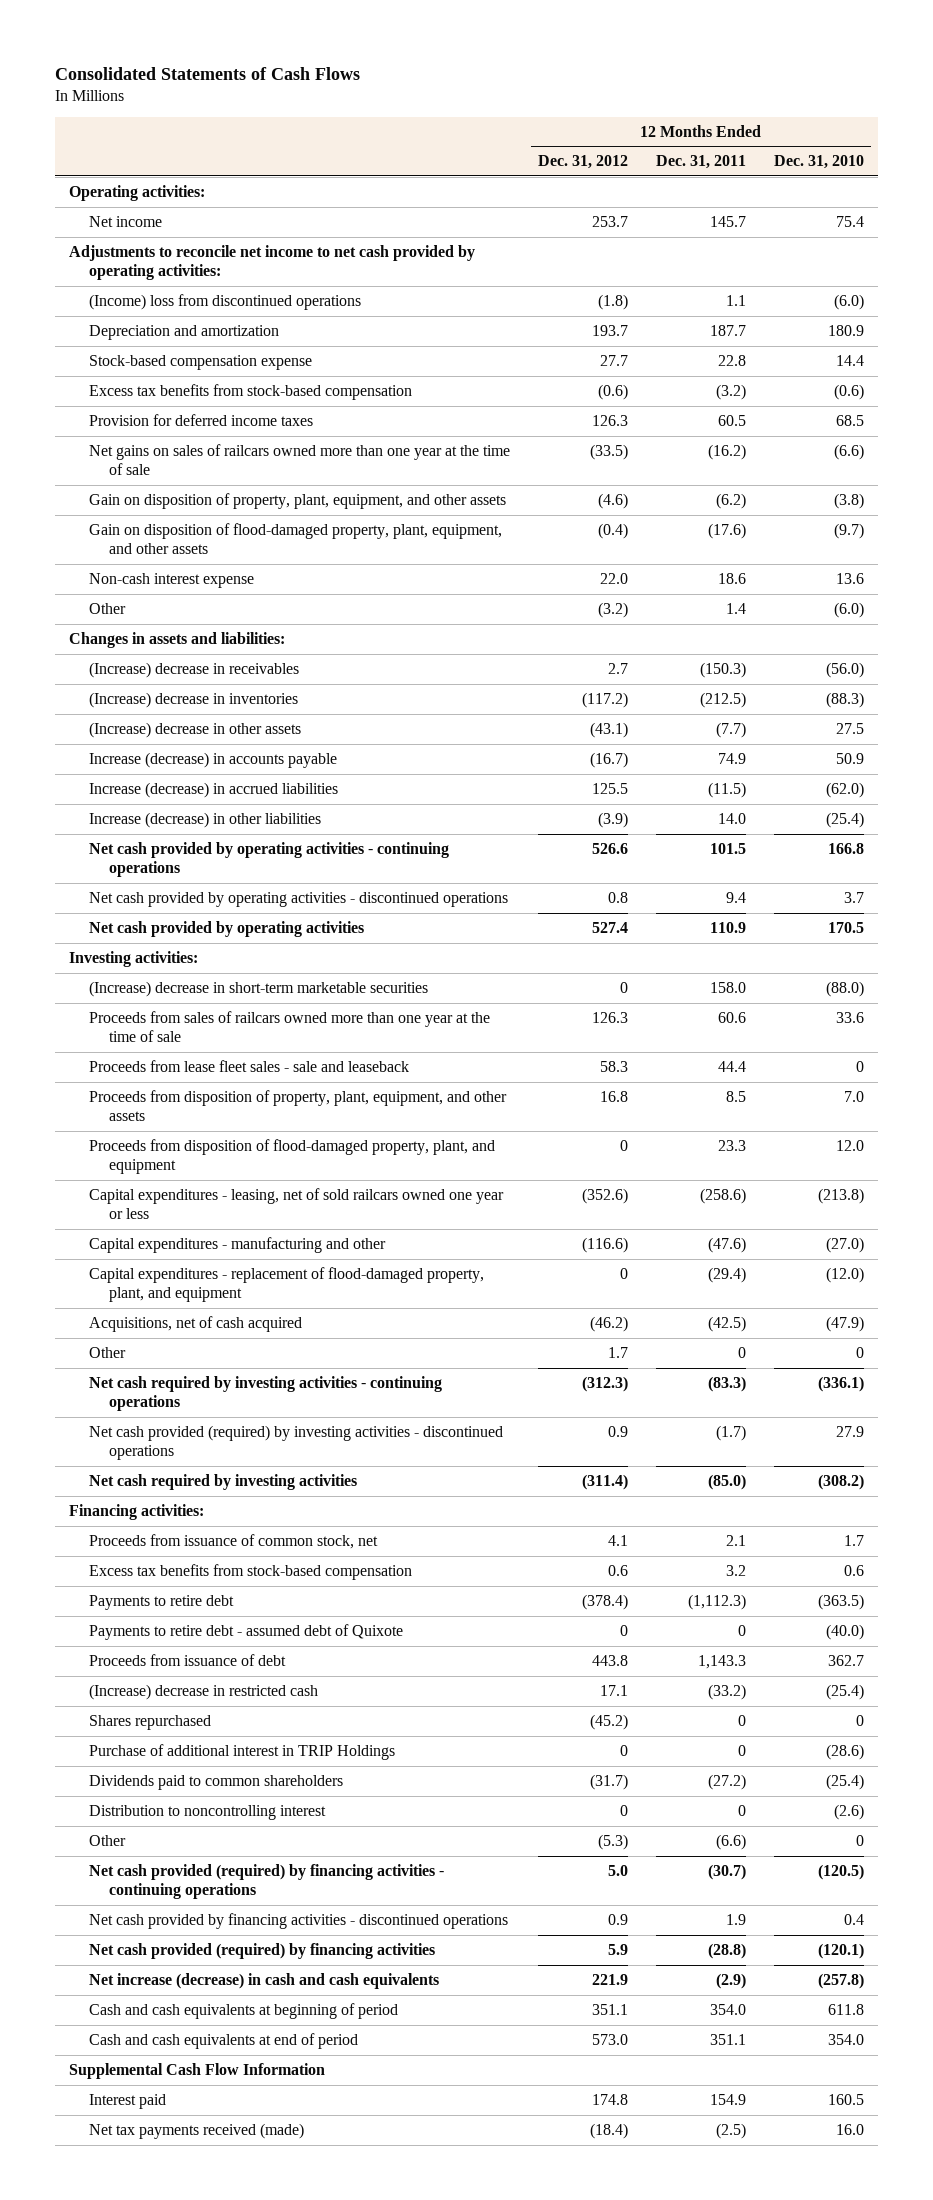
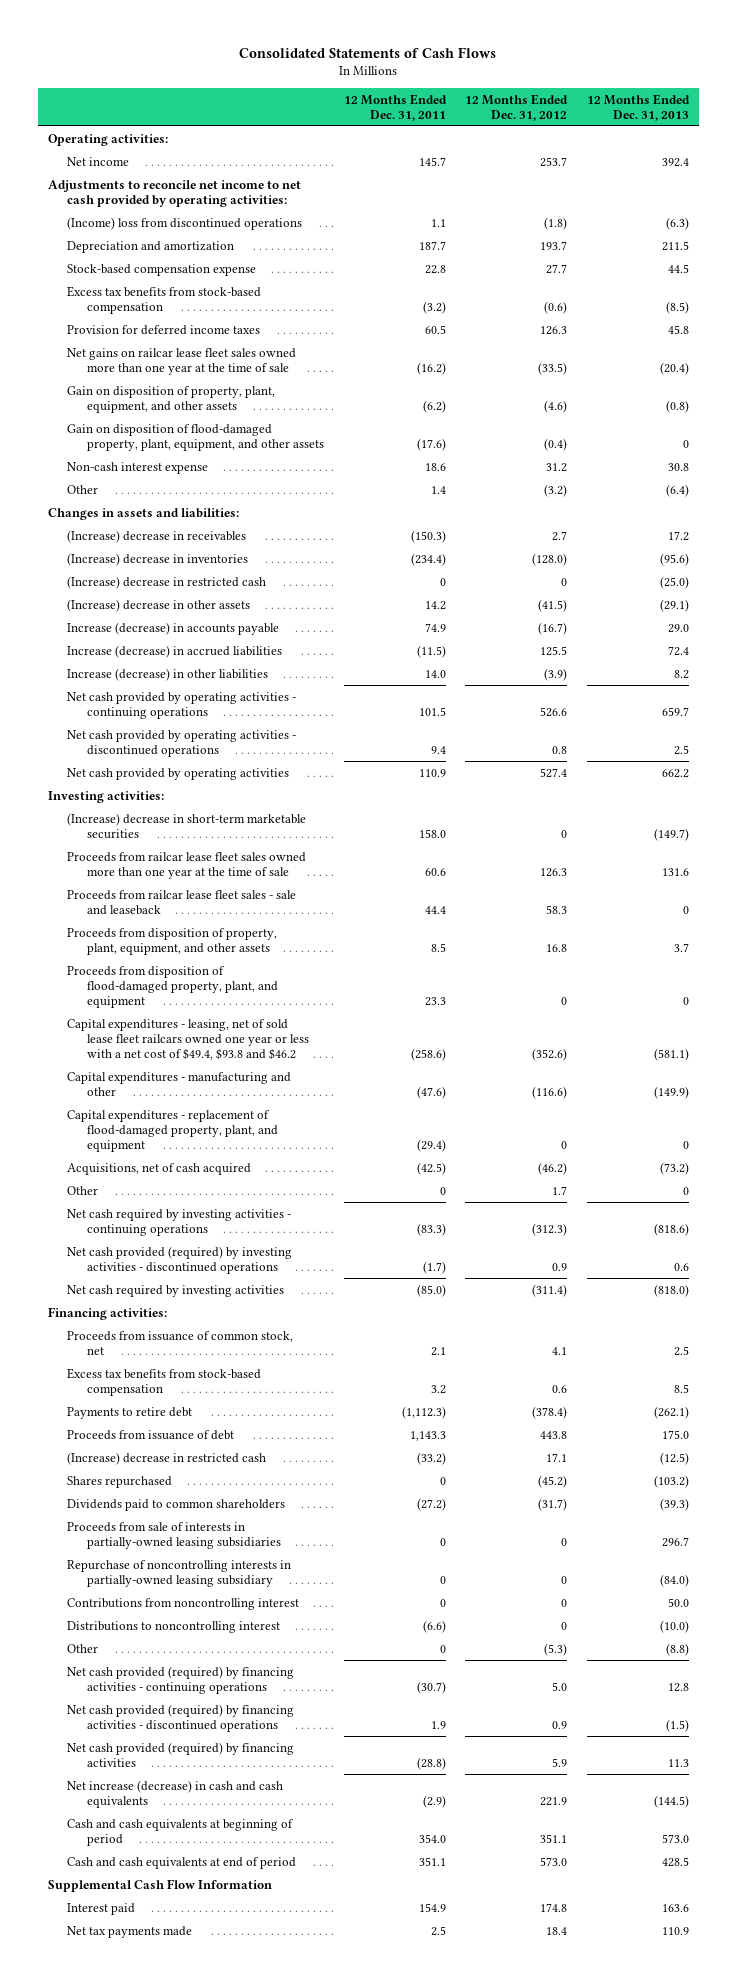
- | 12 Months Ended Dec. 31, 2012 | 12 Months Ended Dec. 31, 2011 | 12 Months Ended Dec. 31, 2010
+ | 12 Months Ended Dec. 31, 2011 | 12 Months Ended Dec. 31, 2012 | 12 Months Ended Dec. 31, 2013
- Net gains on sales of railcars owned more than one year at the time of sale | (33.5) | (16.2) | (6.6)
+ Net gains on railcar lease fleet sales owned more than one year at the time of sale | (16.2) | (33.5) | (20.4)
- Non-cash interest expense | 22.0 | 18.6 | 13.6
+ Non-cash interest expense | 18.6 | 31.2 | 30.8
- (Increase) decrease in inventories | (117.2) | (212.5) | (88.3)
- (Increase) decrease in other assets | (43.1) | (7.7) | 27.5
+ (Increase) decrease in inventories | (234.4) | (128.0) | (95.6)
+ (Increase) decrease in restricted cash | 0 | 0 | (25.0)
+ (Increase) decrease in other assets | 14.2 | (41.5) | (29.1)
- Proceeds from sales of railcars owned more than one year at the time of sale | 126.3 | 60.6 | 33.6
- Proceeds from lease fleet sales - sale and leaseback | 58.3 | 44.4 | 0
+ Proceeds from railcar lease fleet sales owned more than one year at the time of sale | 60.6 | 126.3 | 131.6
+ Proceeds from railcar lease fleet sales - sale and leaseback | 44.4 | 58.3 | 0
- Capital expenditures - leasing, net of sold railcars owned one year or less | (352.6) | (258.6) | (213.8)
+ Capital expenditures - leasing, net of sold lease fleet railcars owned one year or less with a net cost of $49.4, $93.8 and $46.2 | (258.6) | (352.6) | (581.1)
- Payments to retire debt - assumed debt of Quixote | 0 | 0 | (40.0)
- Purchase of additional interest in TRIP Holdings | 0 | 0 | (28.6)
- Distribution to noncontrolling interest | 0 | 0 | (2.6)
- Other | (5.3) | (6.6) | 0
+ Proceeds from sale of interests in partially-owned leasing subsidiaries | 0 | 0 | 296.7
+ Repurchase of noncontrolling interests in partially-owned leasing subsidiary | 0 | 0 | (84.0)
+ Contributions from noncontrolling interest | 0 | 0 | 50.0
+ Distributions to noncontrolling interest | (6.6) | 0 | (10.0)
+ Other | 0 | (5.3) | (8.8)
- Net cash provided by financing activities - discontinued operations | 0.9 | 1.9 | 0.4
+ Net cash provided (required) by financing activities - discontinued operations | 1.9 | 0.9 | (1.5)
- Net tax payments received (made) | (18.4) | (2.5) | 16.0
+ Net tax payments made | 2.5 | 18.4 | 110.9

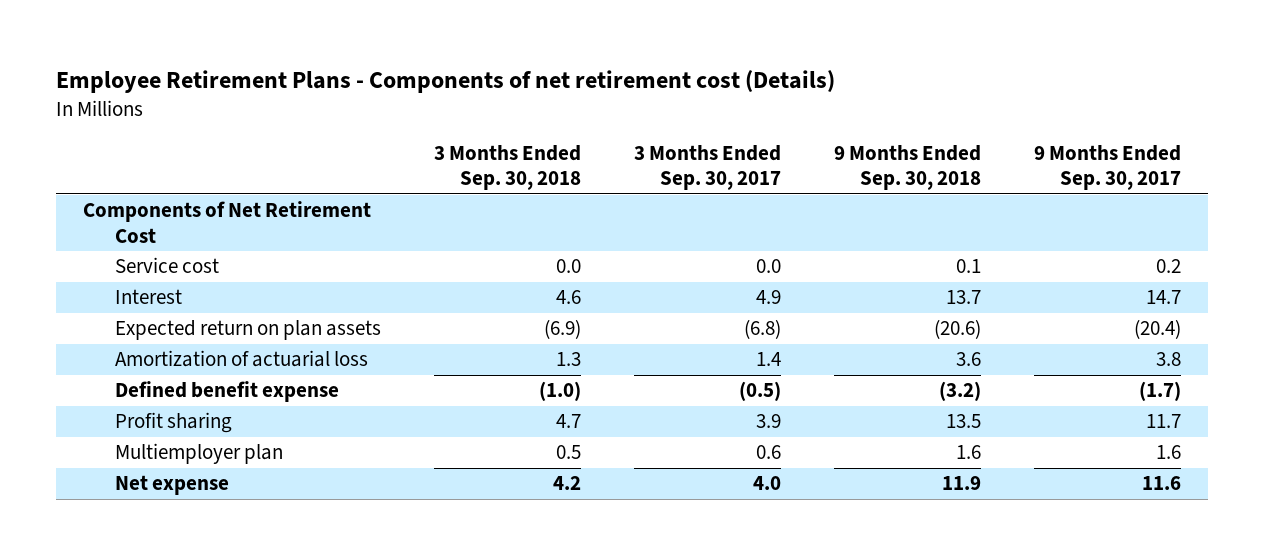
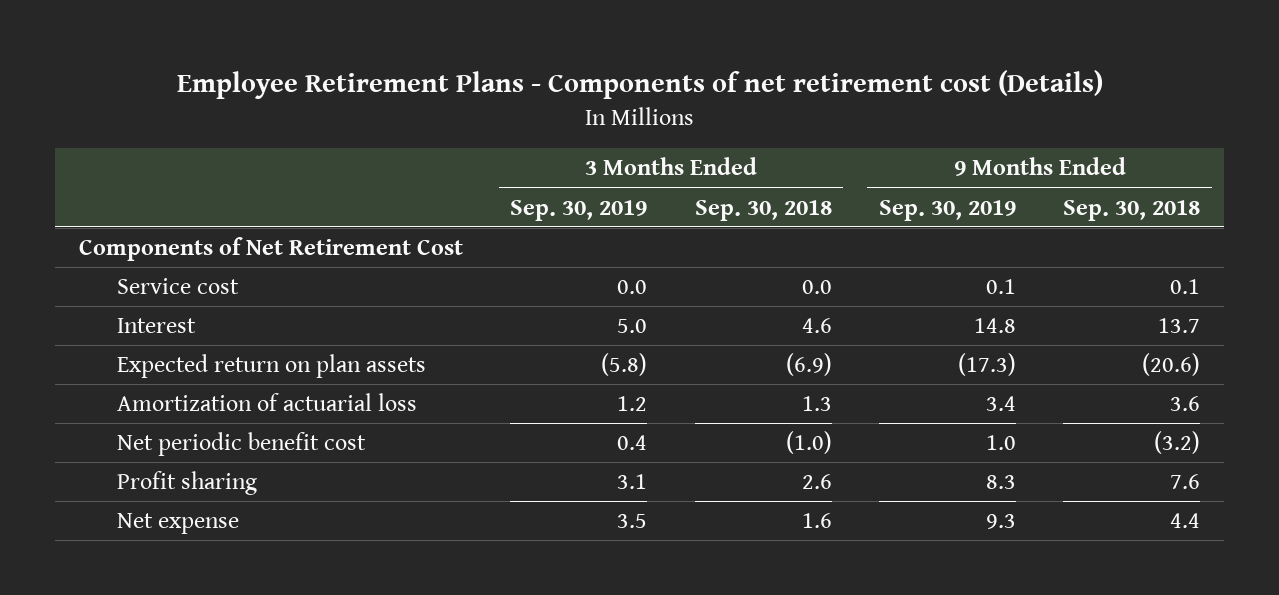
- | 3 Months Ended Sep. 30, 2018 | 3 Months Ended Sep. 30, 2017 | 9 Months Ended Sep. 30, 2018 | 9 Months Ended Sep. 30, 2017
+ | 3 Months Ended Sep. 30, 2019 | 3 Months Ended Sep. 30, 2018 | 9 Months Ended Sep. 30, 2019 | 9 Months Ended Sep. 30, 2018
- Defined benefit expense | (1.0) | (0.5) | (3.2) | (1.7)
- Profit sharing | 4.7 | 3.9 | 13.5 | 11.7
- Multiemployer plan | 0.5 | 0.6 | 1.6 | 1.6
- Net expense | 4.2 | 4.0 | 11.9 | 11.6
+ Net periodic benefit cost | 0.4 | (1.0) | 1.0 | (3.2)
+ Profit sharing | 3.1 | 2.6 | 8.3 | 7.6
+ Net expense | 3.5 | 1.6 | 9.3 | 4.4

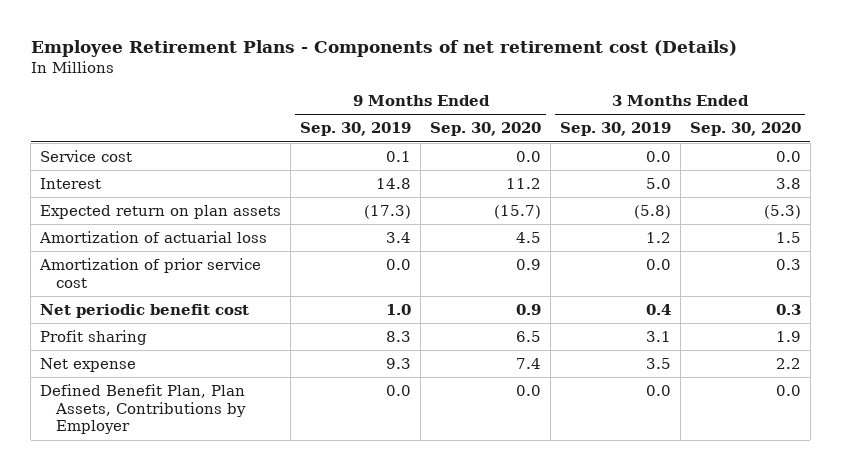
- | 3 Months Ended Sep. 30, 2019 | 3 Months Ended Sep. 30, 2018 | 9 Months Ended Sep. 30, 2019 | 9 Months Ended Sep. 30, 2018
+ | 9 Months Ended Sep. 30, 2019 | 9 Months Ended Sep. 30, 2020 | 3 Months Ended Sep. 30, 2019 | 3 Months Ended Sep. 30, 2020
- Components of Net Retirement Cost
+ Amortization of prior service cost | 0.0 | 0.9 | 0.0 | 0.3
+ Defined Benefit Plan, Plan Assets, Contributions by Employer | 0.0 | 0.0 | 0.0 | 0.0

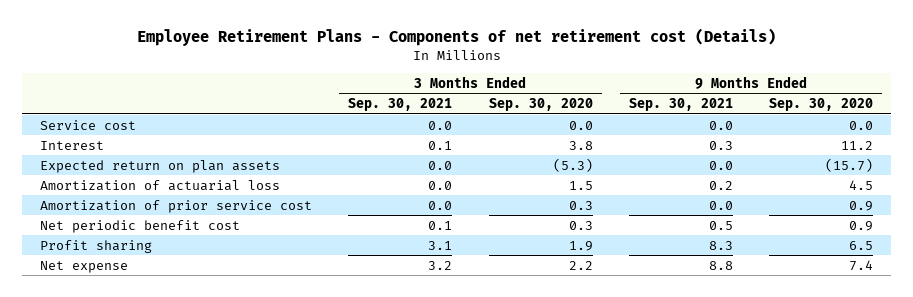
- | 9 Months Ended Sep. 30, 2019 | 9 Months Ended Sep. 30, 2020 | 3 Months Ended Sep. 30, 2019 | 3 Months Ended Sep. 30, 2020
+ | 3 Months Ended Sep. 30, 2021 | 3 Months Ended Sep. 30, 2020 | 9 Months Ended Sep. 30, 2021 | 9 Months Ended Sep. 30, 2020
- Defined Benefit Plan, Plan Assets, Contributions by Employer | 0.0 | 0.0 | 0.0 | 0.0

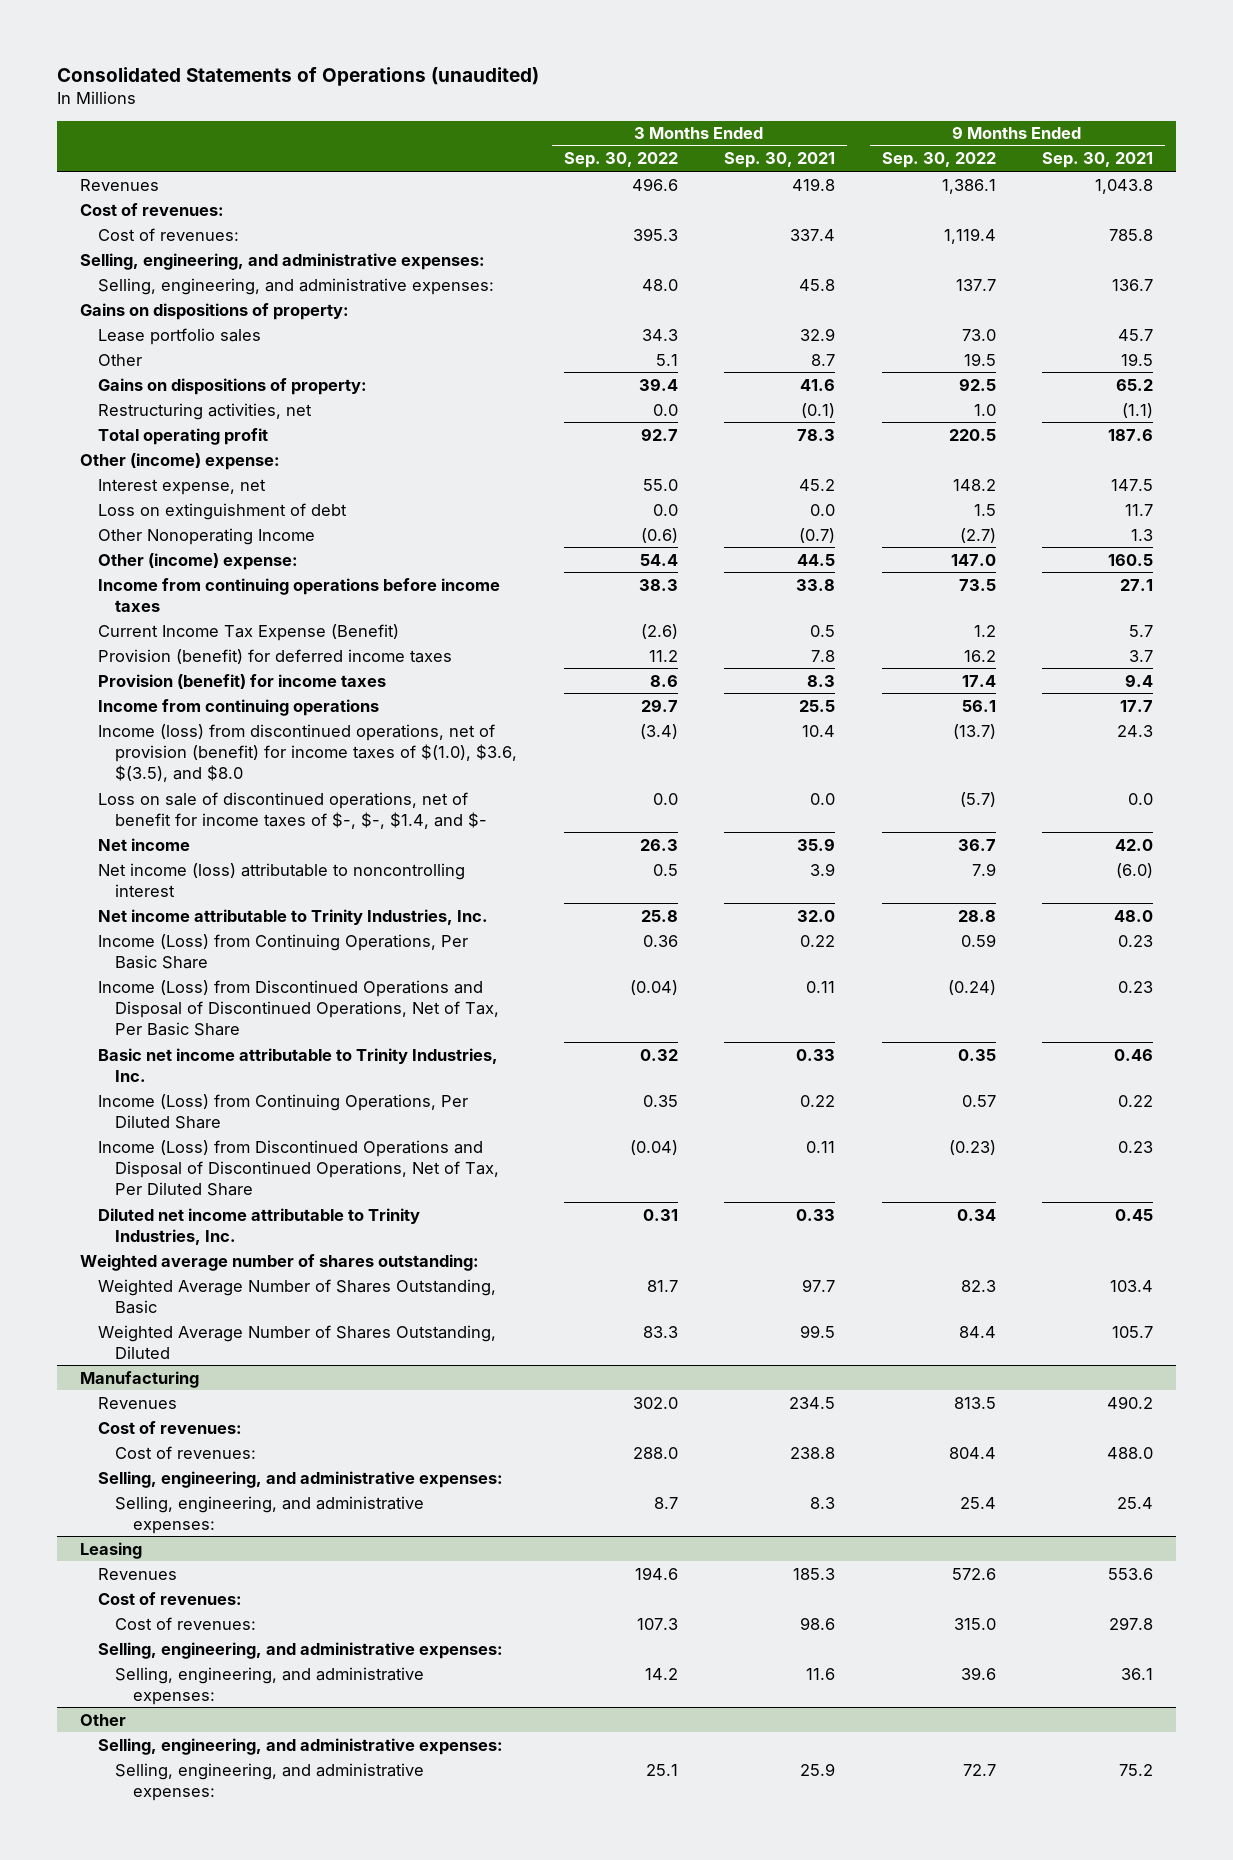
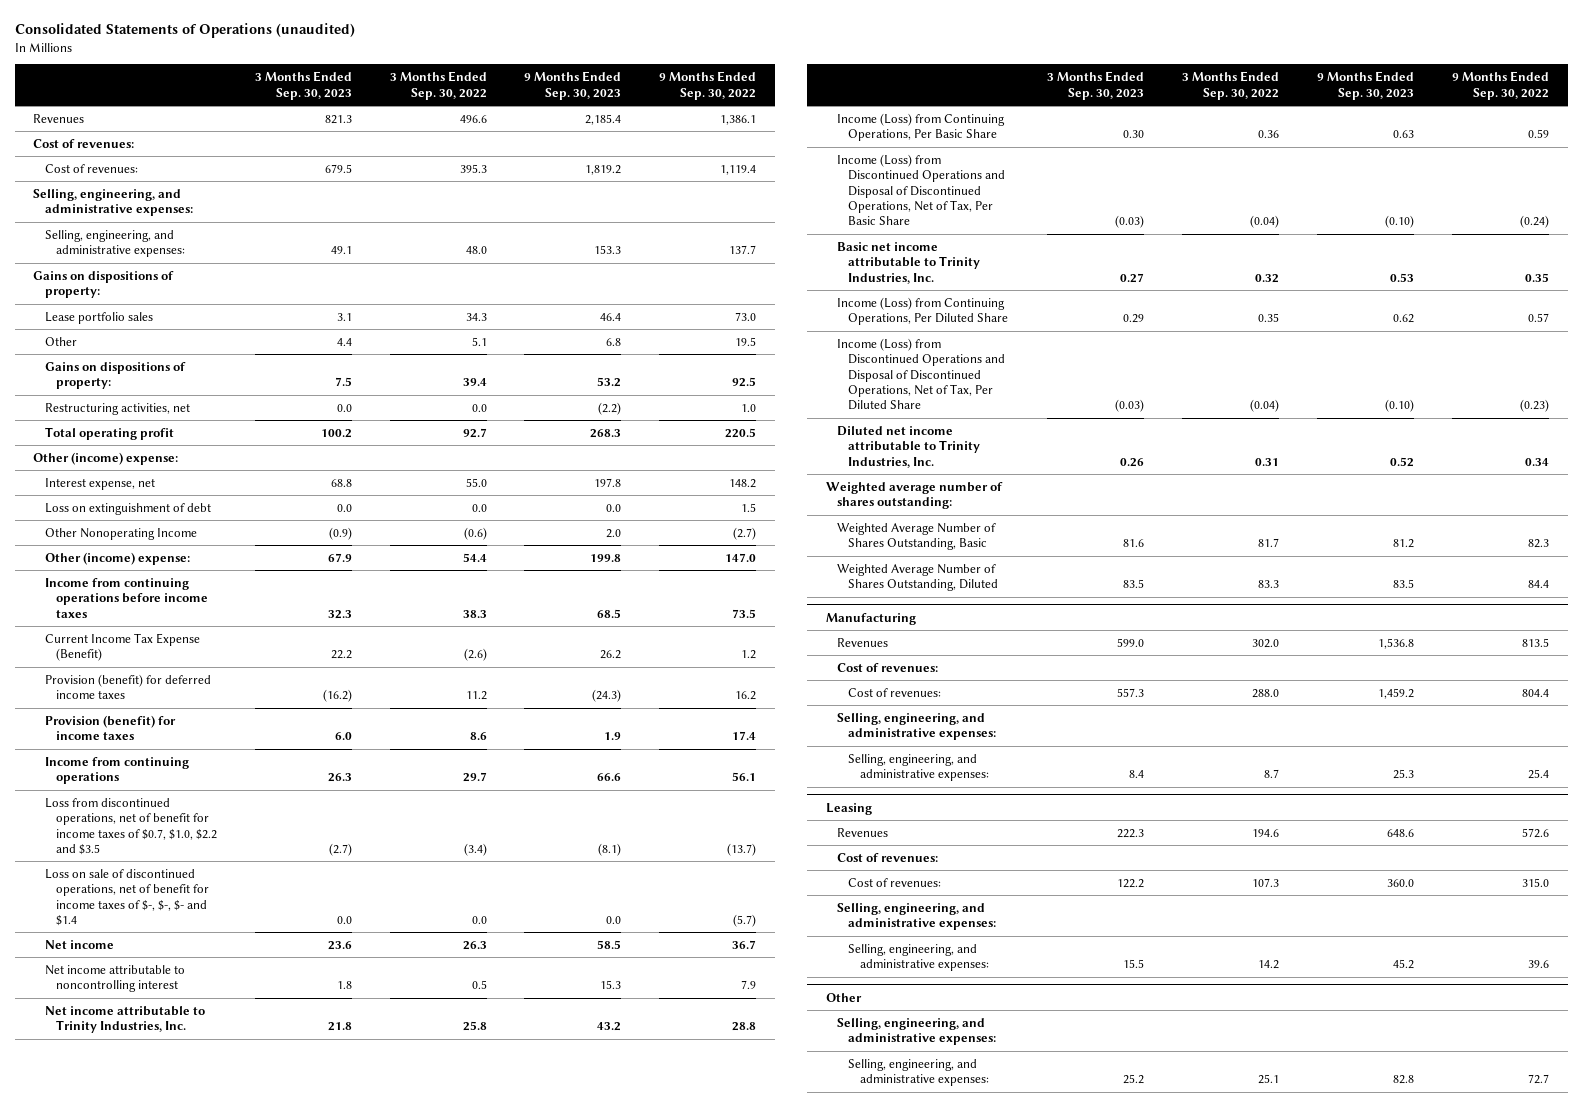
- | 3 Months Ended Sep. 30, 2022 | 3 Months Ended Sep. 30, 2021 | 9 Months Ended Sep. 30, 2022 | 9 Months Ended Sep. 30, 2021
+ | 3 Months Ended Sep. 30, 2023 | 3 Months Ended Sep. 30, 2022 | 9 Months Ended Sep. 30, 2023 | 9 Months Ended Sep. 30, 2022
- Income (loss) from discontinued operations, net of provision (benefit) for income taxes of $(1.0), $3.6, $(3.5), and $8.0 | (3.4) | 10.4 | (13.7) | 24.3
- Loss on sale of discontinued operations, net of benefit for income taxes of $-, $-, $1.4, and $- | 0.0 | 0.0 | (5.7) | 0.0
+ Loss from discontinued operations, net of benefit for income taxes of $0.7, $1.0, $2.2 and $3.5 | (2.7) | (3.4) | (8.1) | (13.7)
+ Loss on sale of discontinued operations, net of benefit for income taxes of $-, $-, $- and $1.4 | 0.0 | 0.0 | 0.0 | (5.7)
- Net income (loss) attributable to noncontrolling interest | 0.5 | 3.9 | 7.9 | (6.0)
+ Net income attributable to noncontrolling interest | 1.8 | 0.5 | 15.3 | 7.9

